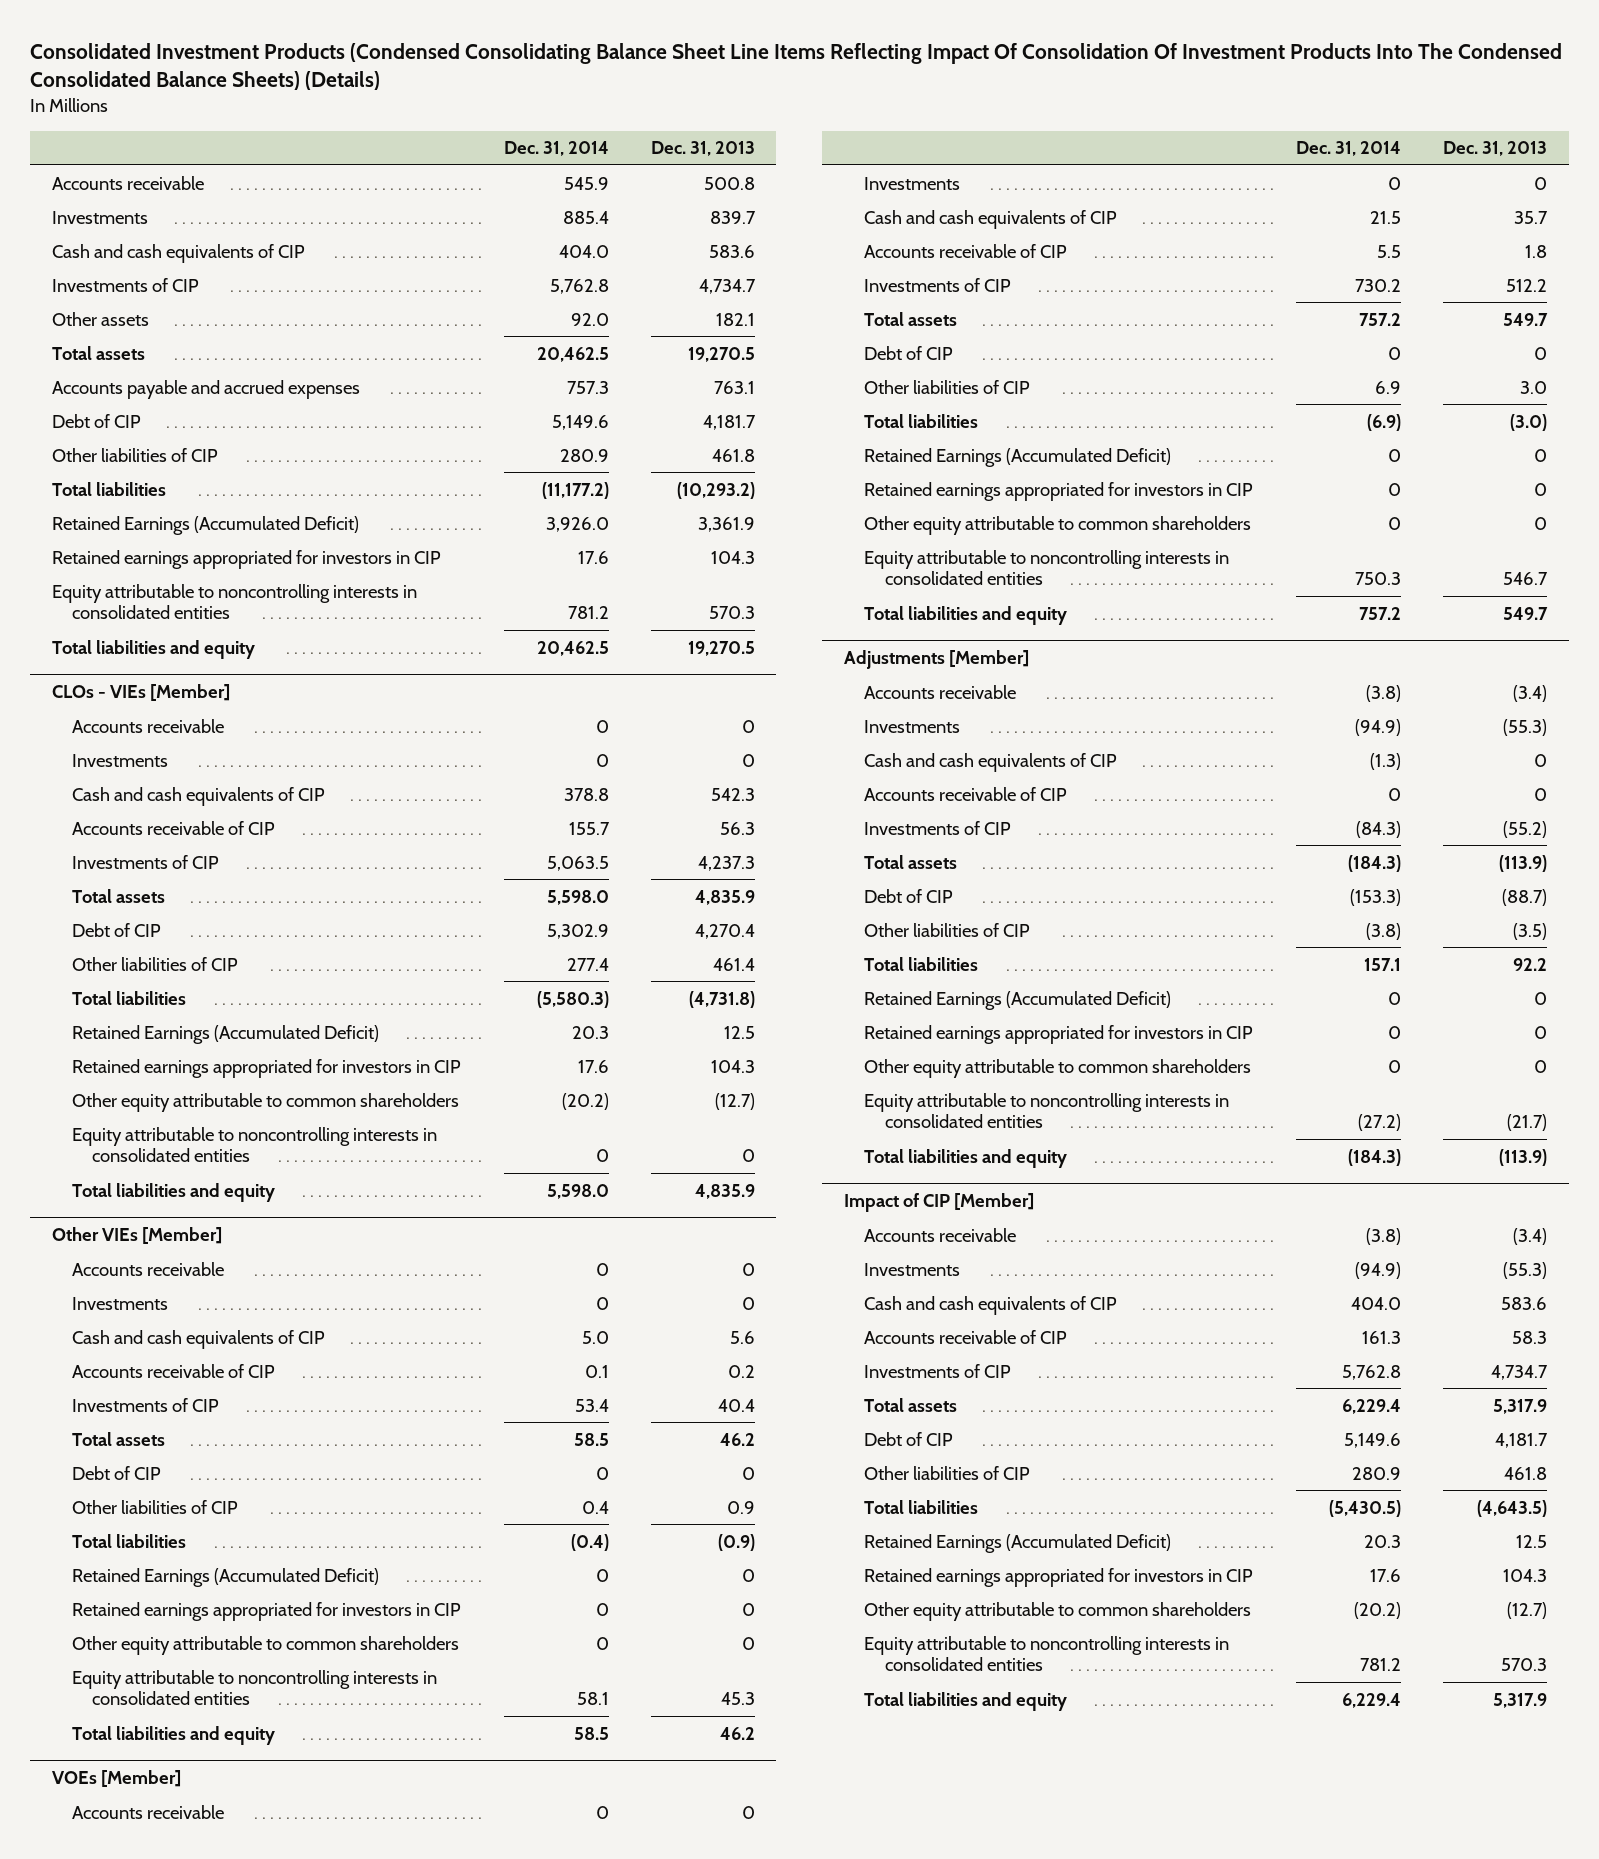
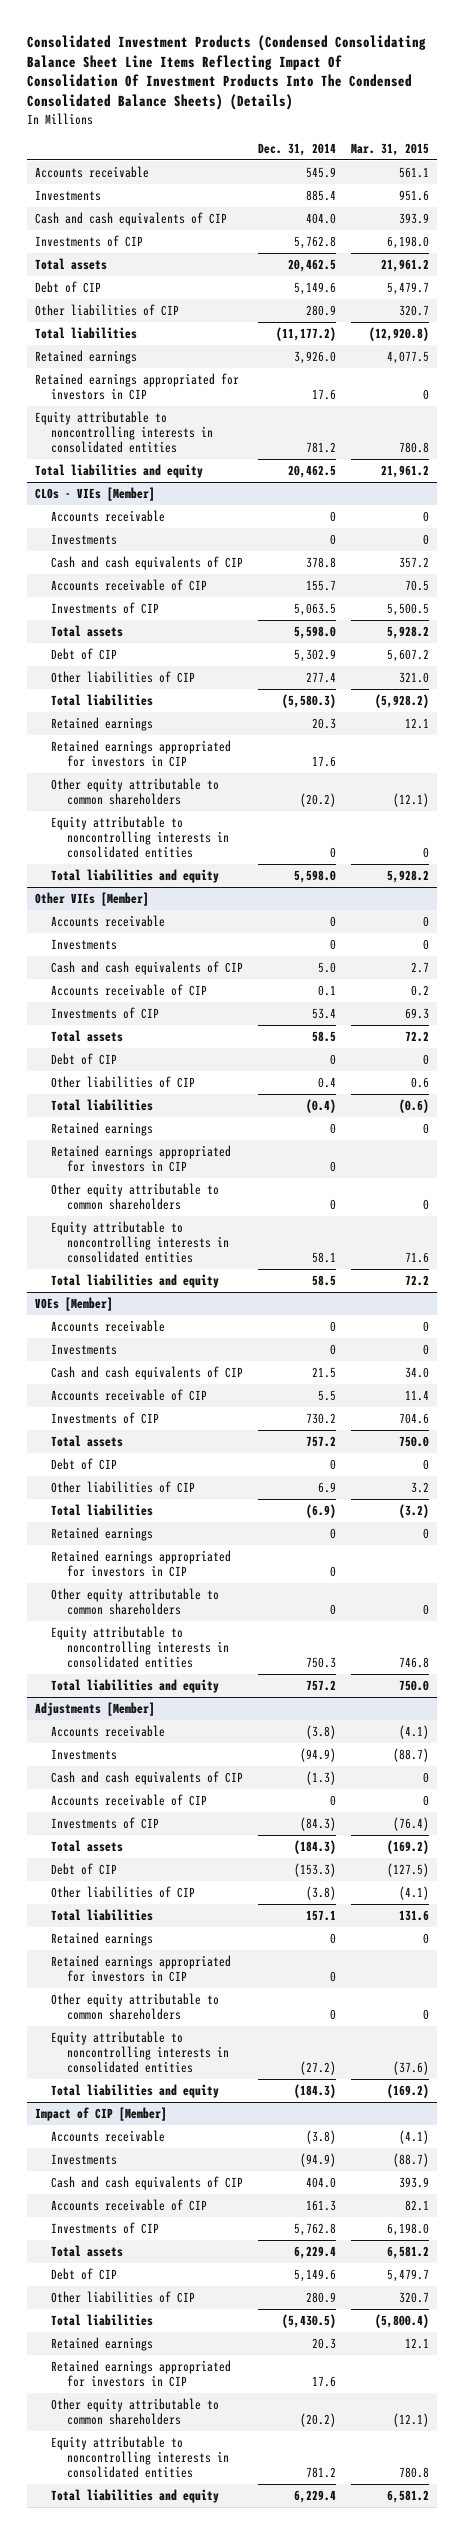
- | Dec. 31, 2014 | Dec. 31, 2013
+ | Dec. 31, 2014 | Mar. 31, 2015
- Other assets | 92.0 | 182.1
- Accounts payable and accrued expenses | 757.3 | 763.1
- Retained Earnings (Accumulated Deficit) | 3,926.0 | 3,361.9
+ Retained earnings | 3,926.0 | 4,077.5
@ CLOs - VIEs [Member]
- Retained Earnings (Accumulated Deficit) | 20.3 | 12.5
+ Retained earnings | 20.3 | 12.1
@ Other VIEs [Member]
- Retained Earnings (Accumulated Deficit) | 0 | 0
+ Retained earnings | 0 | 0
@ VOEs [Member]
- Retained Earnings (Accumulated Deficit) | 0 | 0
+ Retained earnings | 0 | 0
@ Adjustments [Member]
- Retained Earnings (Accumulated Deficit) | 0 | 0
+ Retained earnings | 0 | 0
@ Impact of CIP [Member]
- Retained Earnings (Accumulated Deficit) | 20.3 | 12.5
+ Retained earnings | 20.3 | 12.1

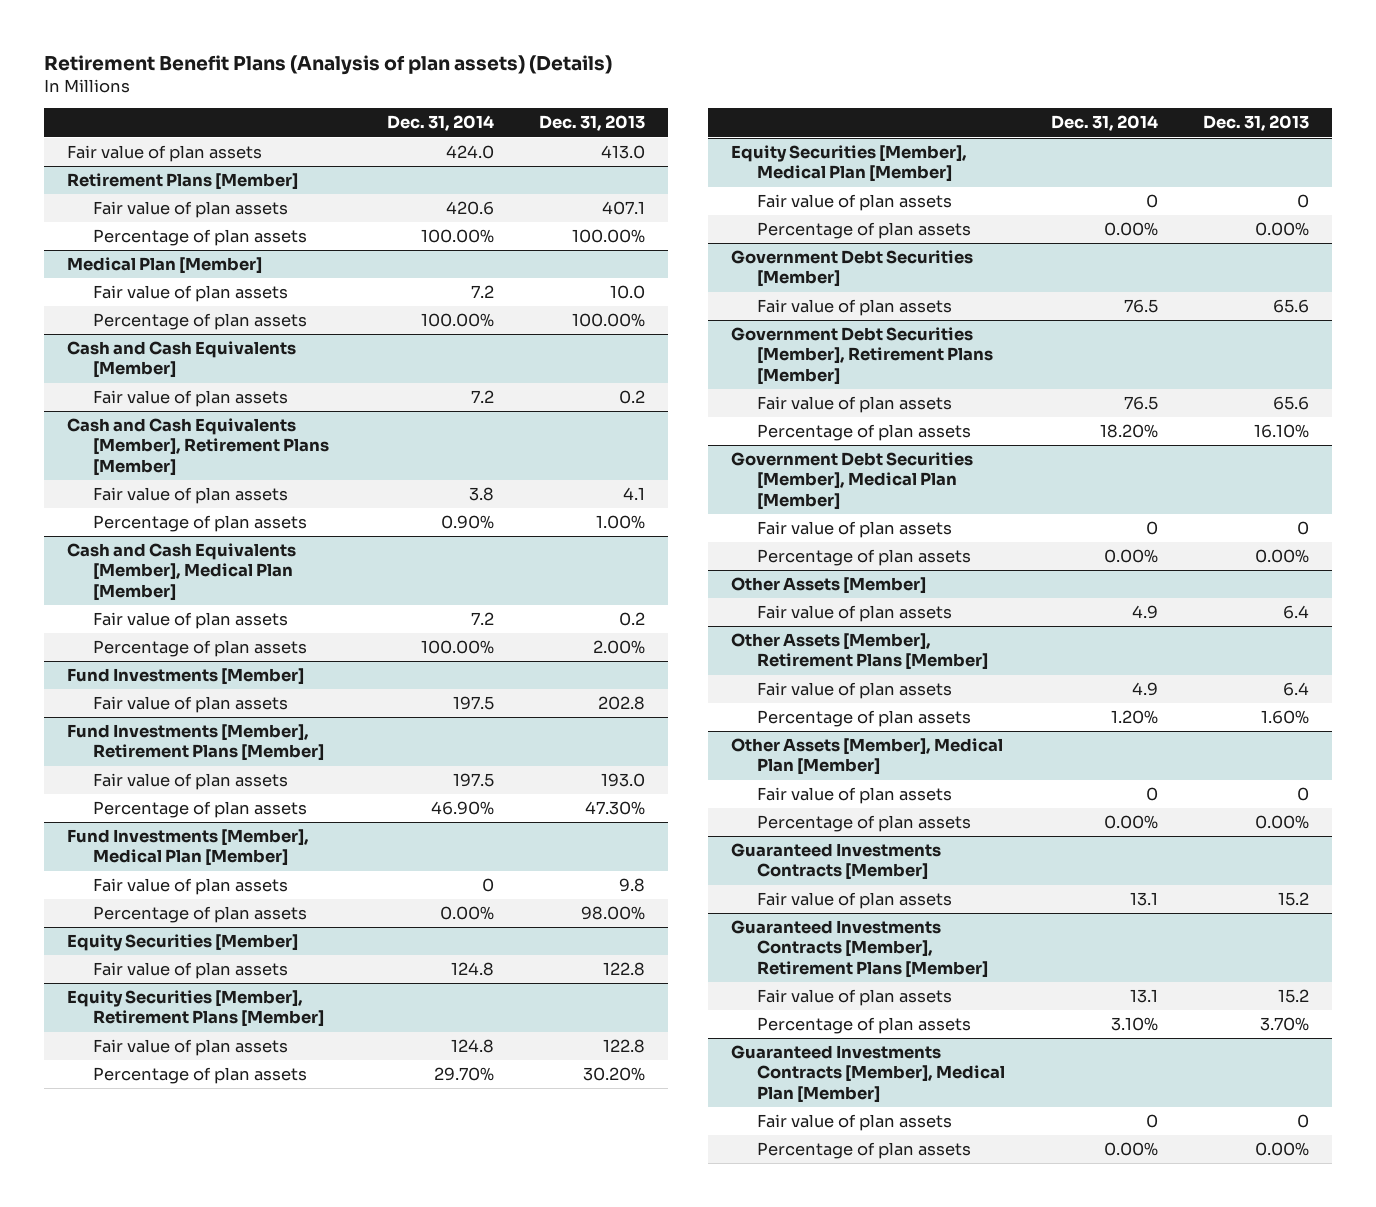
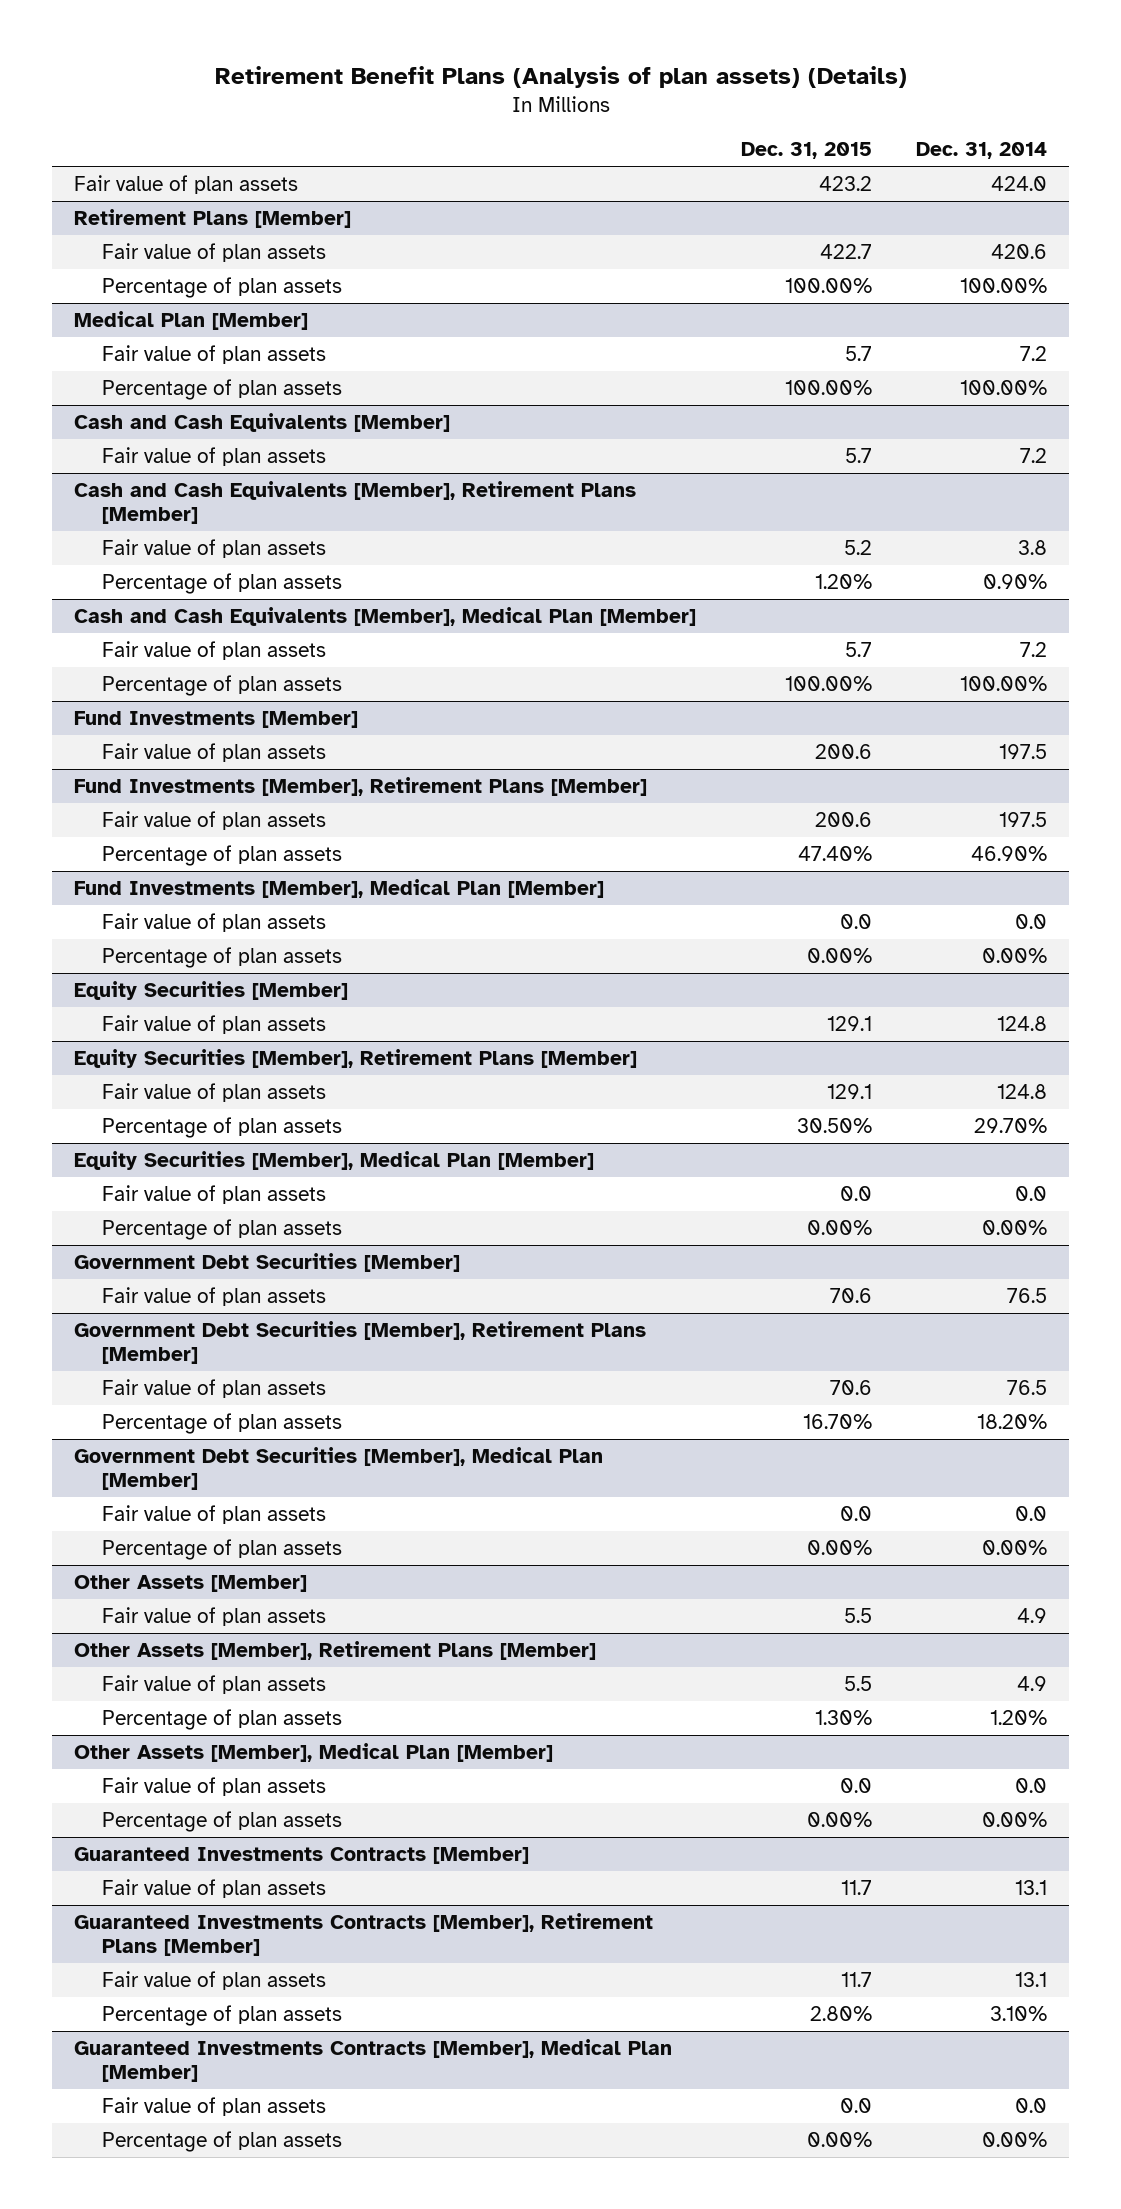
- | Dec. 31, 2014 | Dec. 31, 2013
+ | Dec. 31, 2015 | Dec. 31, 2014
@ Fund Investments [Member], Medical Plan [Member]
- Fair value of plan assets | 0 | 9.8
+ Fair value of plan assets | 0.0 | 0.0
@ Equity Securities [Member], Medical Plan [Member]
- Fair value of plan assets | 0 | 0
+ Fair value of plan assets | 0.0 | 0.0
@ Government Debt Securities [Member], Medical Plan [Member]
- Fair value of plan assets | 0 | 0
+ Fair value of plan assets | 0.0 | 0.0
@ Other Assets [Member], Medical Plan [Member]
- Fair value of plan assets | 0 | 0
+ Fair value of plan assets | 0.0 | 0.0
@ Guaranteed Investments Contracts [Member], Medical Plan [Member]
- Fair value of plan assets | 0 | 0
+ Fair value of plan assets | 0.0 | 0.0

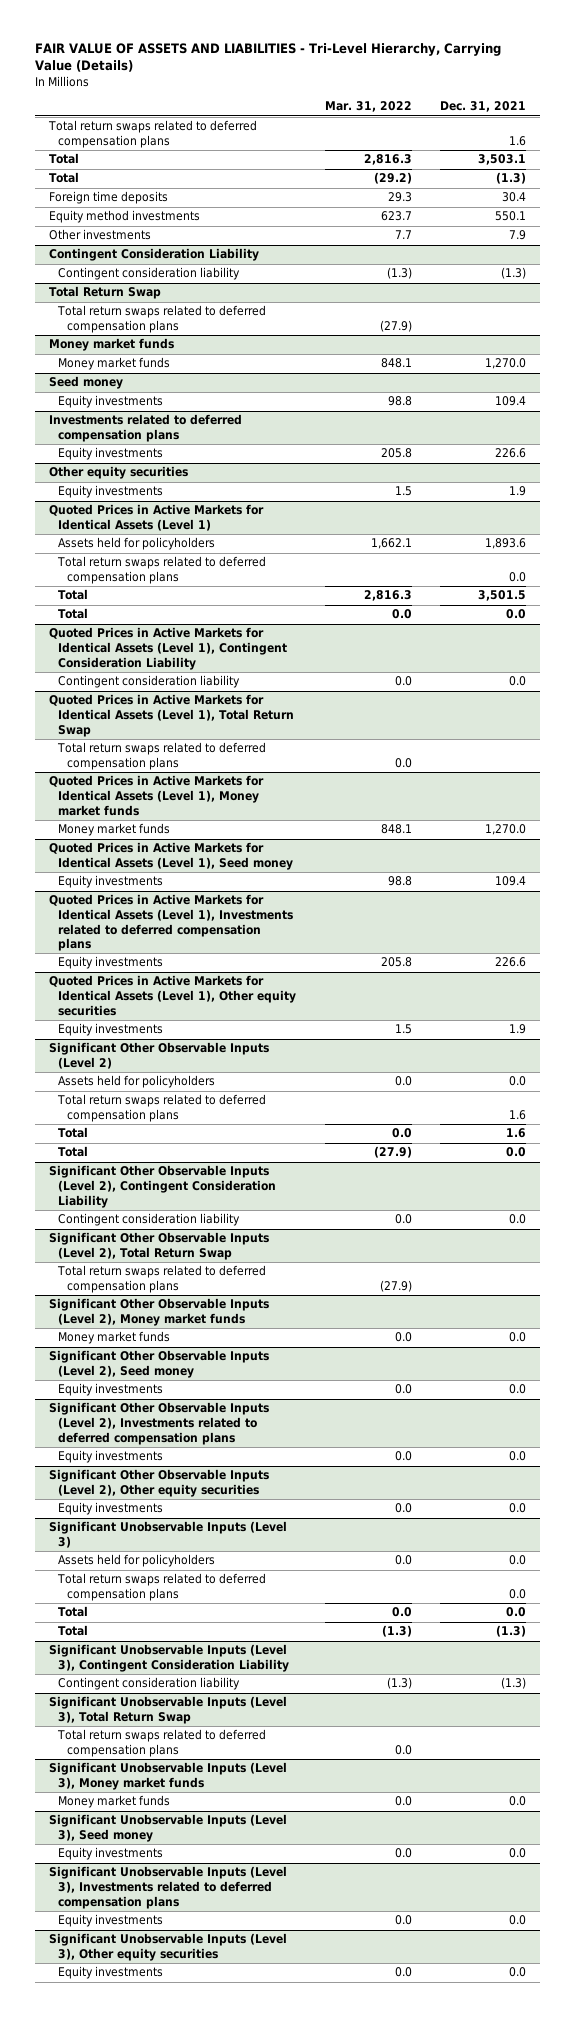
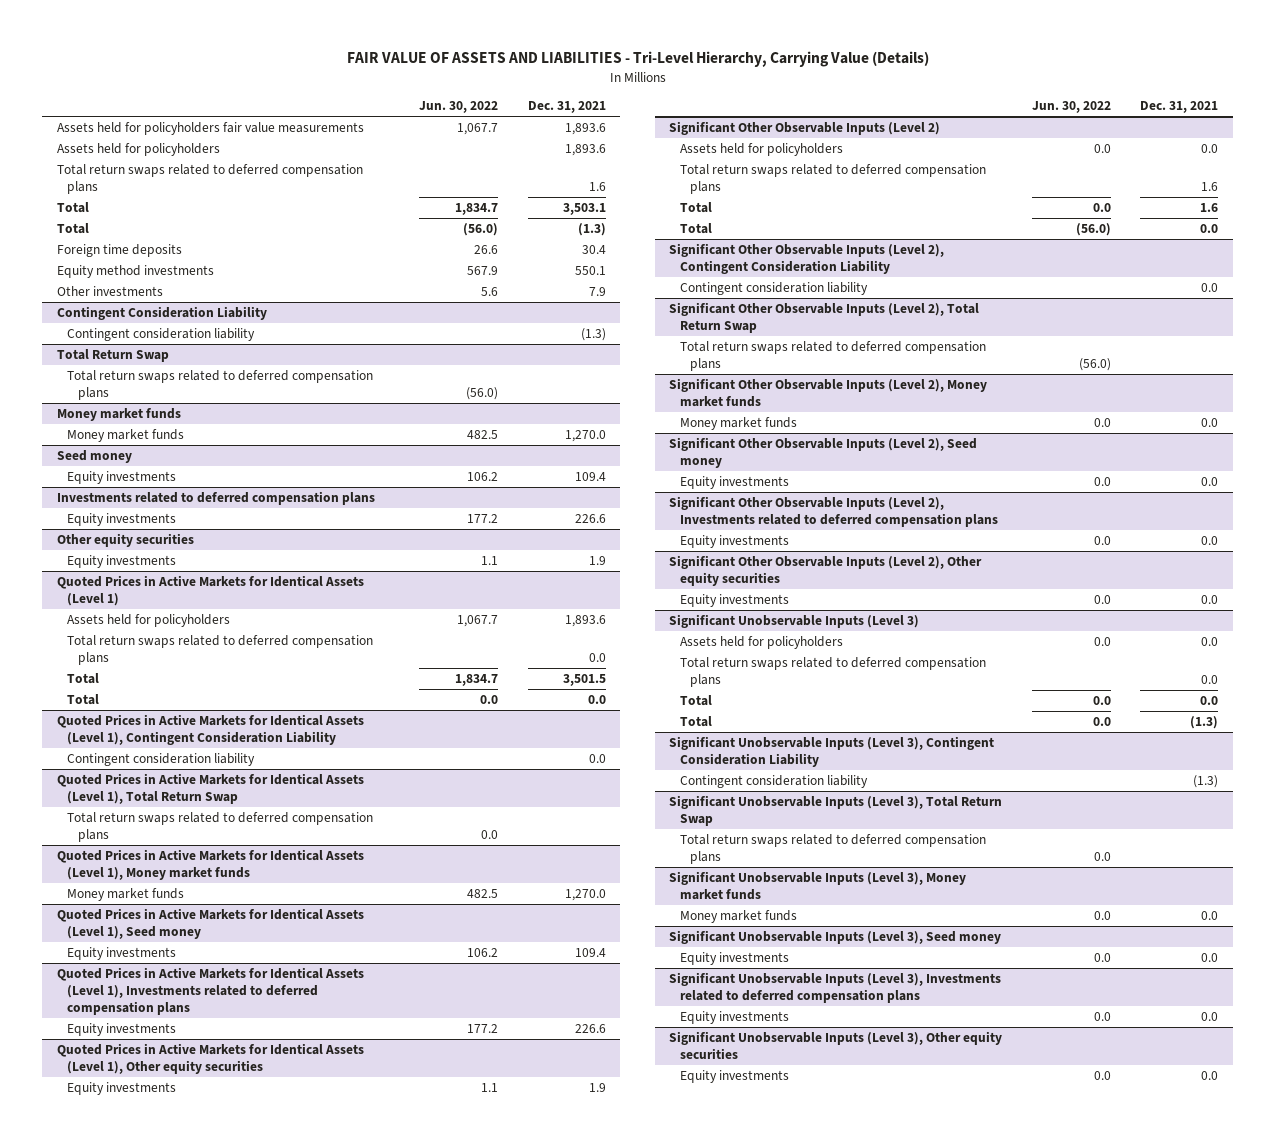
- | Mar. 31, 2022 | Dec. 31, 2021
+ | Jun. 30, 2022 | Dec. 31, 2021
+ Assets held for policyholders fair value measurements | 1,067.7 | 1,893.6
+ Assets held for policyholders | | 1,893.6

